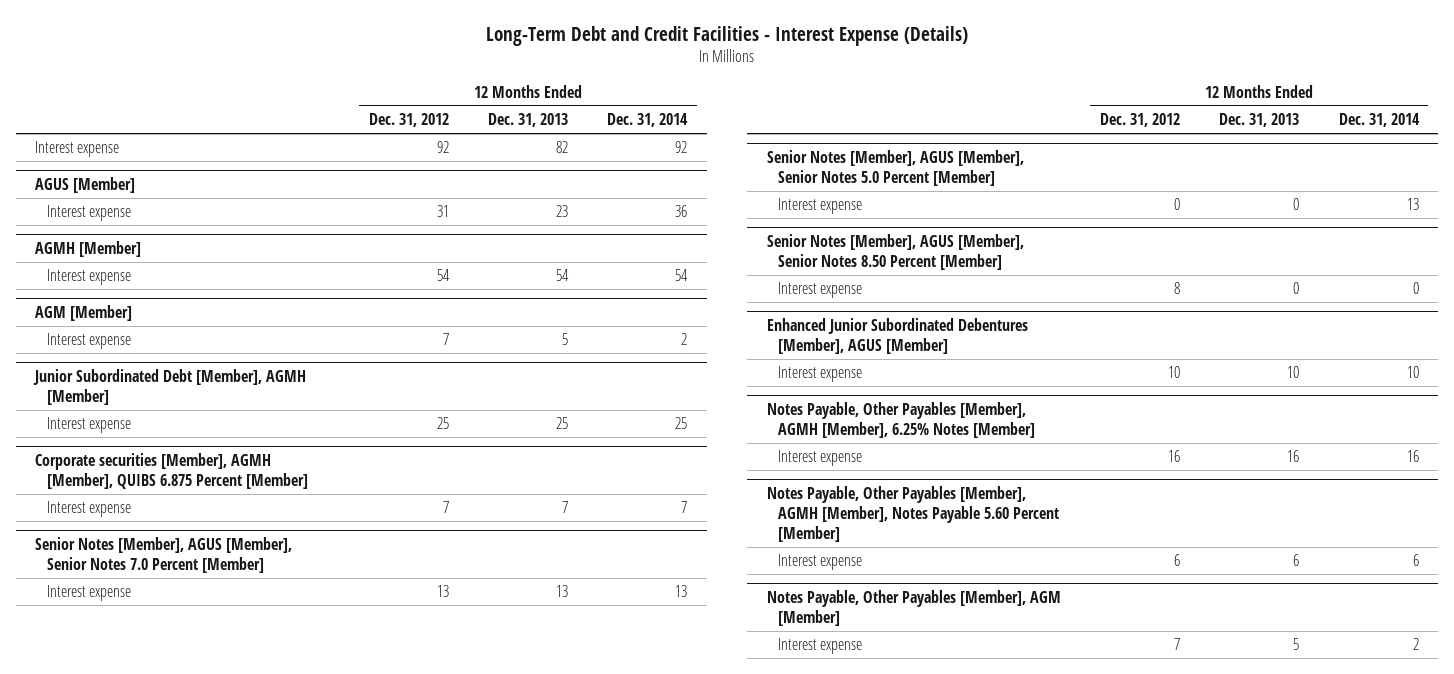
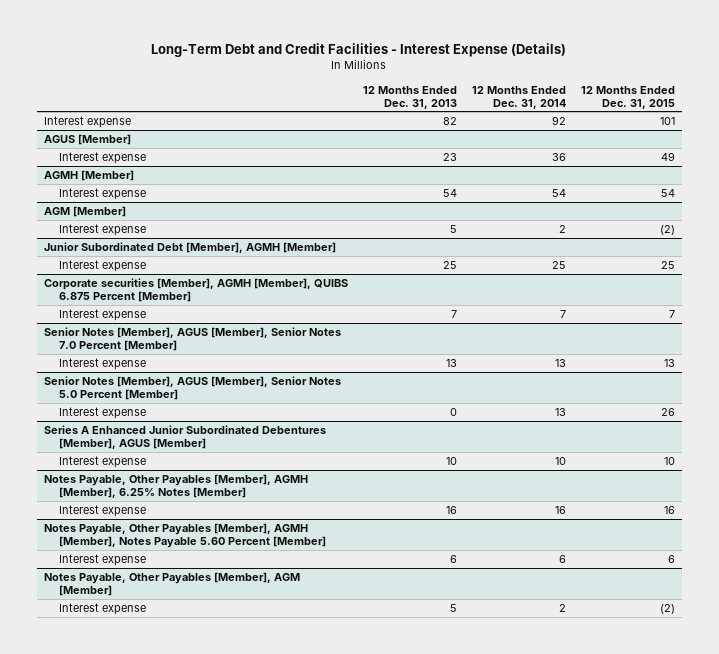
- | 12 Months Ended Dec. 31, 2012 | 12 Months Ended Dec. 31, 2013 | 12 Months Ended Dec. 31, 2014
+ | 12 Months Ended Dec. 31, 2013 | 12 Months Ended Dec. 31, 2014 | 12 Months Ended Dec. 31, 2015
- Senior Notes [Member], AGUS [Member], Senior Notes 8.50 Percent [Member]
- Interest expense | 8 | 0 | 0
- Enhanced Junior Subordinated Debentures [Member], AGUS [Member]
+ Series A Enhanced Junior Subordinated Debentures [Member], AGUS [Member]

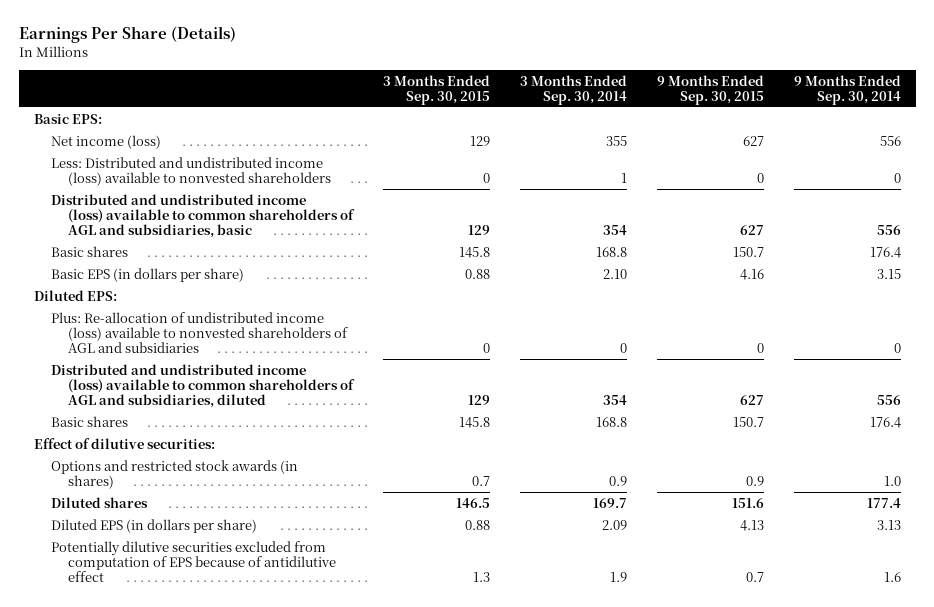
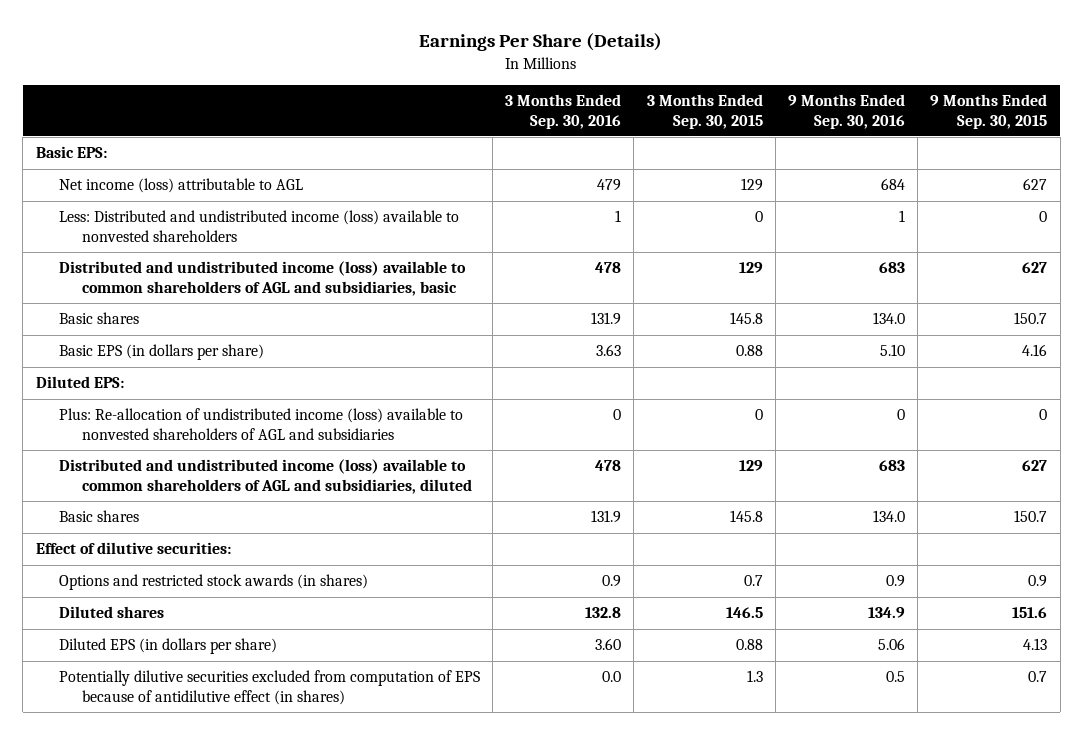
- | 3 Months Ended Sep. 30, 2015 | 3 Months Ended Sep. 30, 2014 | 9 Months Ended Sep. 30, 2015 | 9 Months Ended Sep. 30, 2014
+ | 3 Months Ended Sep. 30, 2016 | 3 Months Ended Sep. 30, 2015 | 9 Months Ended Sep. 30, 2016 | 9 Months Ended Sep. 30, 2015
- Net income (loss) | 129 | 355 | 627 | 556
+ Net income (loss) attributable to AGL | 479 | 129 | 684 | 627
- Potentially dilutive securities excluded from computation of EPS because of antidilutive effect | 1.3 | 1.9 | 0.7 | 1.6
+ Potentially dilutive securities excluded from computation of EPS because of antidilutive effect (in shares) | 0.0 | 1.3 | 0.5 | 0.7

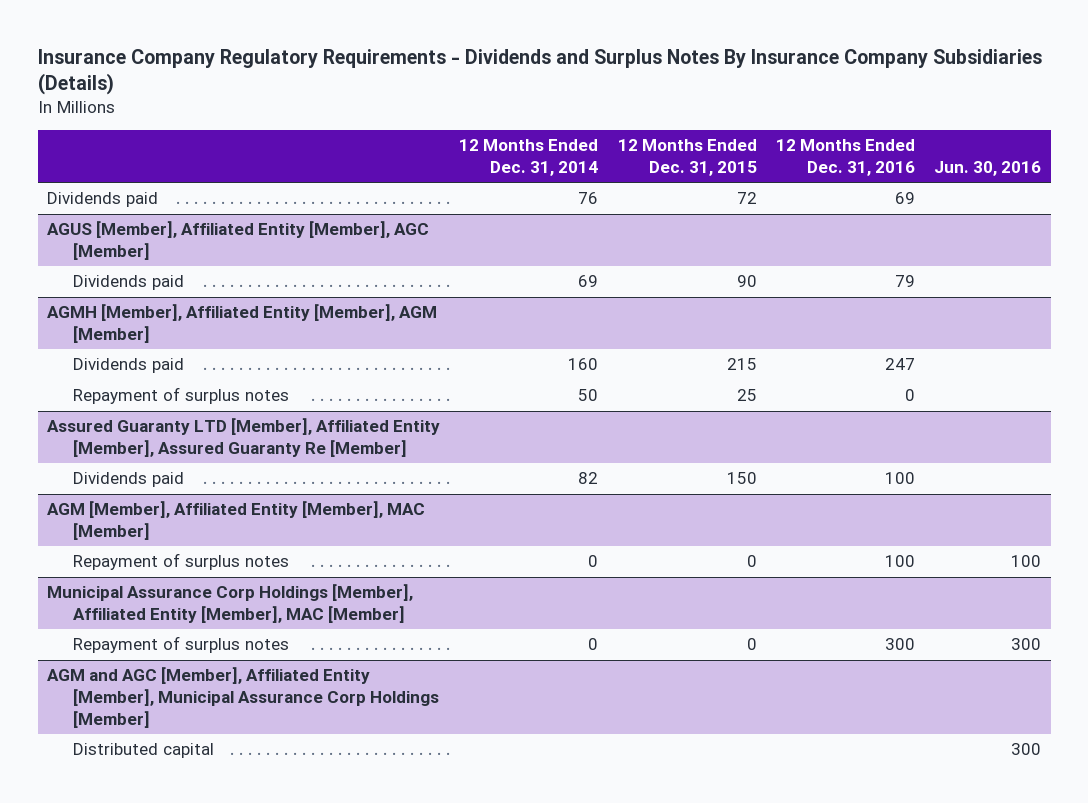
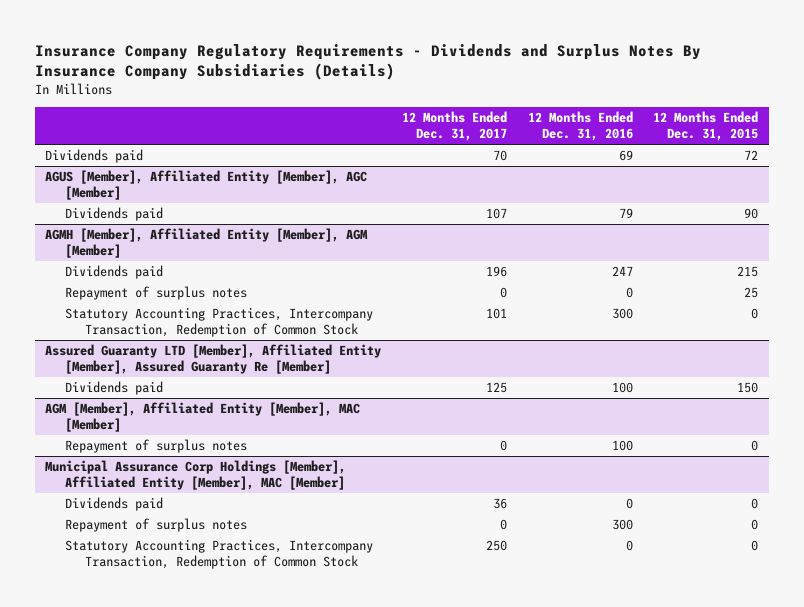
- | 12 Months Ended Dec. 31, 2014 | 12 Months Ended Dec. 31, 2015 | 12 Months Ended Dec. 31, 2016 | Jun. 30, 2016
+ | 12 Months Ended Dec. 31, 2017 | 12 Months Ended Dec. 31, 2016 | 12 Months Ended Dec. 31, 2015
@ AGMH [Member], Affiliated Entity [Member], AGM [Member]
+ Statutory Accounting Practices, Intercompany Transaction, Redemption of Common Stock | 101 | 300 | 0
@ Municipal Assurance Corp Holdings [Member], Affiliated Entity [Member], MAC [Member]
+ Dividends paid | 36 | 0 | 0
- AGM and AGC [Member], Affiliated Entity [Member], Municipal Assurance Corp Holdings [Member]
- Distributed capital | | | | 300
@ Municipal Assurance Corp Holdings [Member], Affiliated Entity [Member], MAC [Member]
+ Statutory Accounting Practices, Intercompany Transaction, Redemption of Common Stock | 250 | 0 | 0

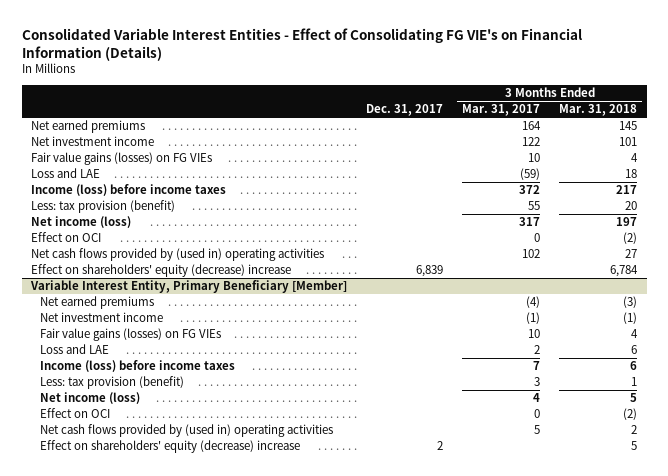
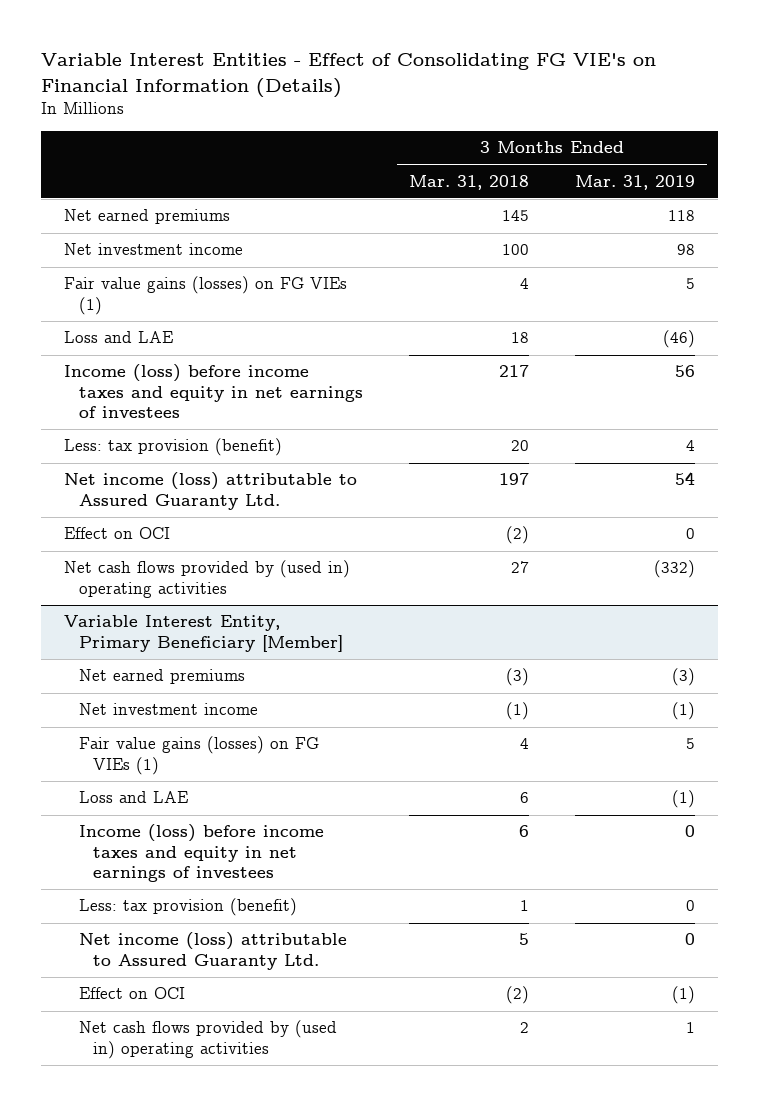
- Consolidated Variable Interest Entities - Effect of Consolidating FG VIE's on Financial Information (Details)
+ Variable Interest Entities - Effect of Consolidating FG VIE's on Financial Information (Details)
- | Dec. 31, 2017 | 3 Months Ended Mar. 31, 2017 | 3 Months Ended Mar. 31, 2018
+ | 3 Months Ended Mar. 31, 2018 | 3 Months Ended Mar. 31, 2019
- Net investment income | | 122 | 101
- Fair value gains (losses) on FG VIEs | | 10 | 4
+ Net investment income | 100 | 98
+ Fair value gains (losses) on FG VIEs (1) | 4 | 5
- Income (loss) before income taxes | | 372 | 217
+ Income (loss) before income taxes and equity in net earnings of investees | 217 | 56
- Net income (loss) | | 317 | 197
+ Net income (loss) attributable to Assured Guaranty Ltd. | 197 | 54
- Effect on shareholders' equity (decrease) increase | 6,839 | | 6,784
@ Variable Interest Entity, Primary Beneficiary [Member]
- Fair value gains (losses) on FG VIEs | | 10 | 4
+ Fair value gains (losses) on FG VIEs (1) | 4 | 5
- Income (loss) before income taxes | | 7 | 6
+ Income (loss) before income taxes and equity in net earnings of investees | 6 | 0
- Net income (loss) | | 4 | 5
+ Net income (loss) attributable to Assured Guaranty Ltd. | 5 | 0
- Effect on shareholders' equity (decrease) increase | 2 | | 5

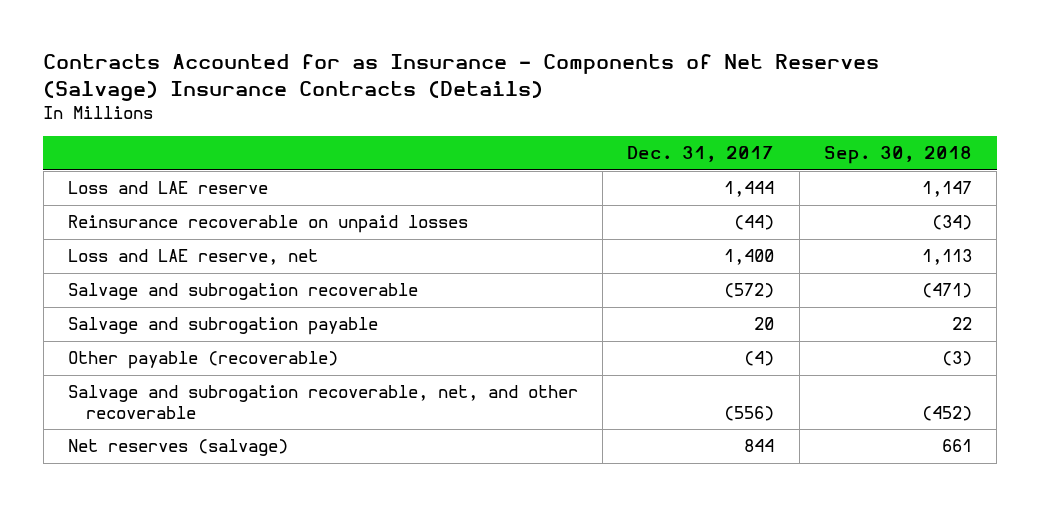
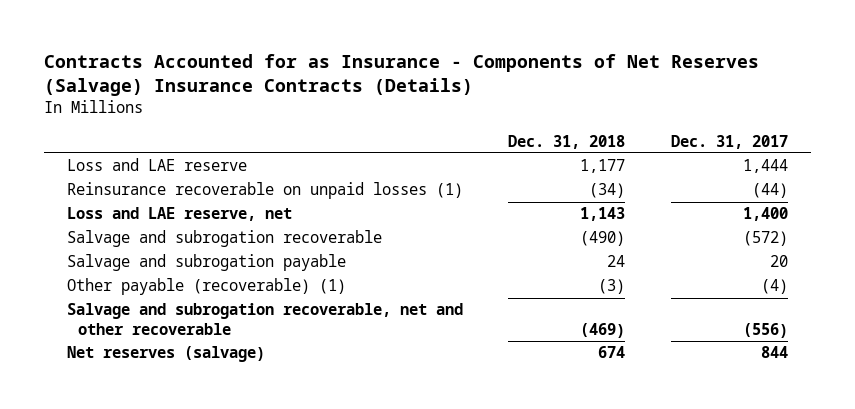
- | Dec. 31, 2017 | Sep. 30, 2018
+ | Dec. 31, 2018 | Dec. 31, 2017
- Reinsurance recoverable on unpaid losses | (44) | (34)
+ Reinsurance recoverable on unpaid losses (1) | (34) | (44)
- Other payable (recoverable) | (4) | (3)
- Salvage and subrogation recoverable, net, and other recoverable | (556) | (452)
+ Other payable (recoverable) (1) | (3) | (4)
+ Salvage and subrogation recoverable, net and other recoverable | (469) | (556)

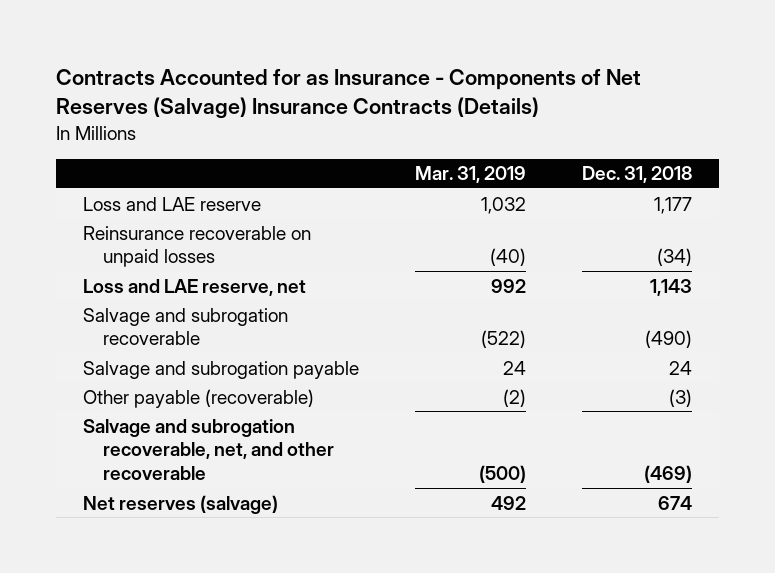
- | Dec. 31, 2018 | Dec. 31, 2017
+ | Mar. 31, 2019 | Dec. 31, 2018
- Reinsurance recoverable on unpaid losses (1) | (34) | (44)
+ Reinsurance recoverable on unpaid losses | (40) | (34)
- Other payable (recoverable) (1) | (3) | (4)
- Salvage and subrogation recoverable, net and other recoverable | (469) | (556)
+ Other payable (recoverable) | (2) | (3)
+ Salvage and subrogation recoverable, net, and other recoverable | (500) | (469)

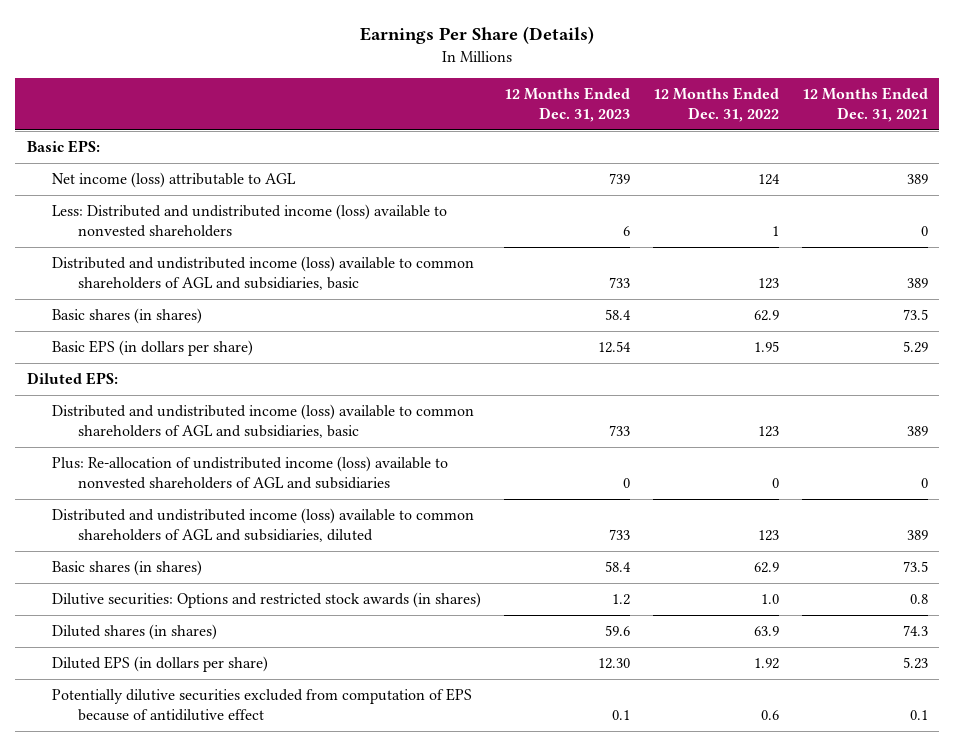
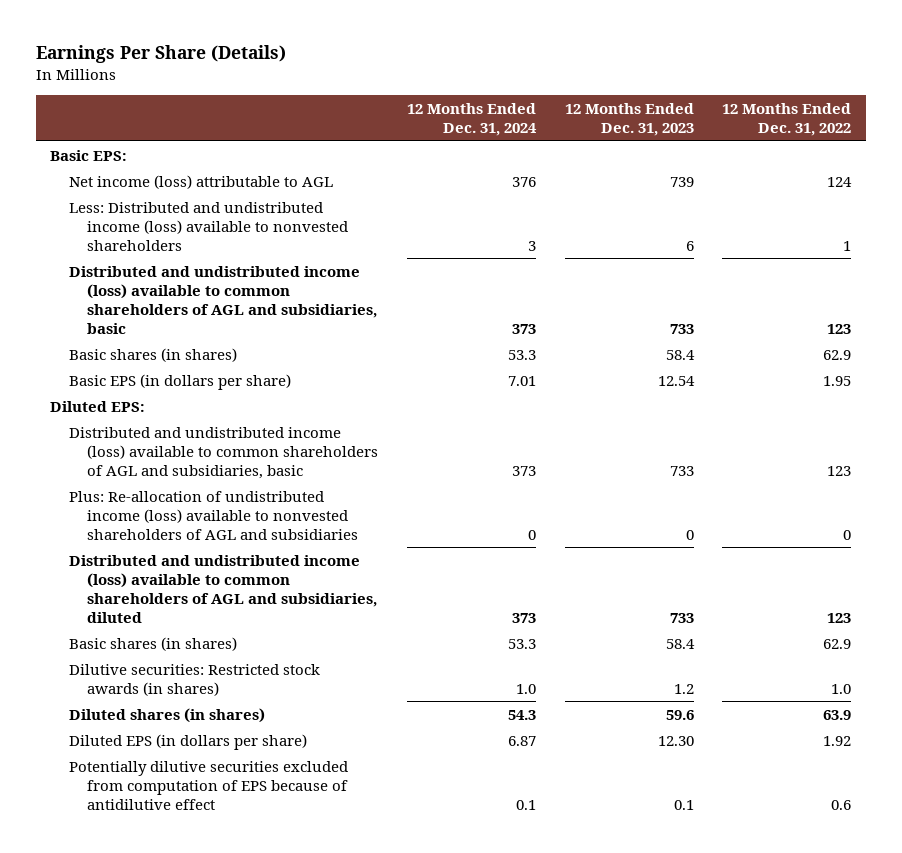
- | 12 Months Ended Dec. 31, 2023 | 12 Months Ended Dec. 31, 2022 | 12 Months Ended Dec. 31, 2021
+ | 12 Months Ended Dec. 31, 2024 | 12 Months Ended Dec. 31, 2023 | 12 Months Ended Dec. 31, 2022
- Dilutive securities: Options and restricted stock awards (in shares) | 1.2 | 1.0 | 0.8
+ Dilutive securities: Restricted stock awards (in shares) | 1.0 | 1.2 | 1.0

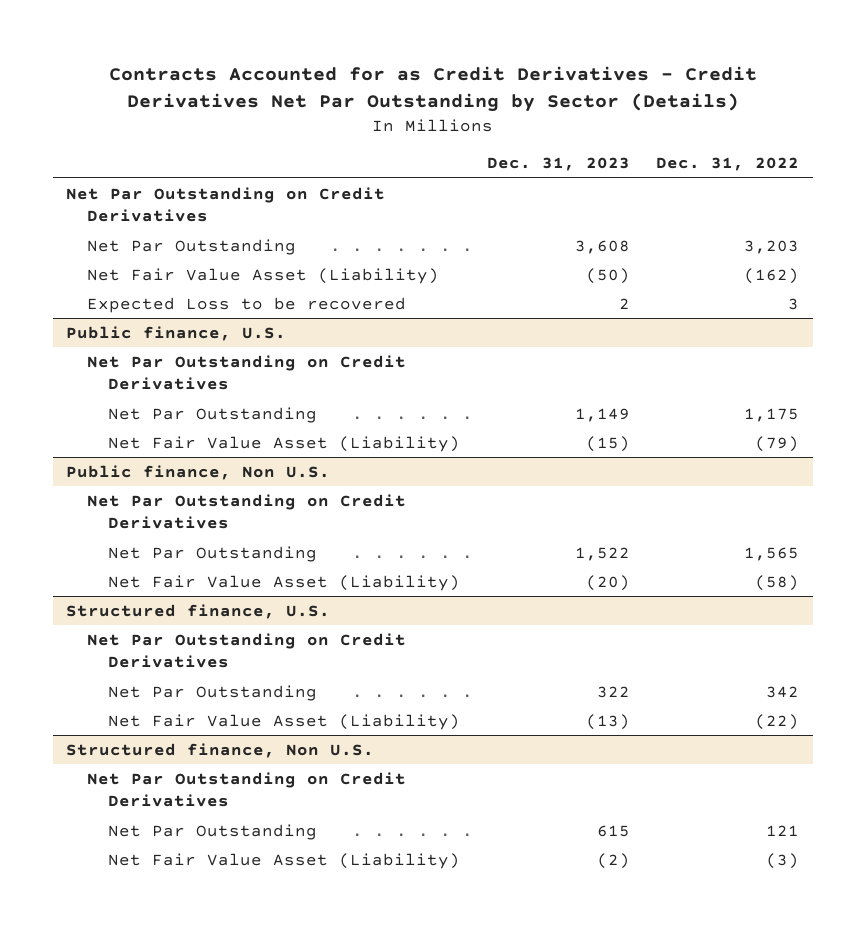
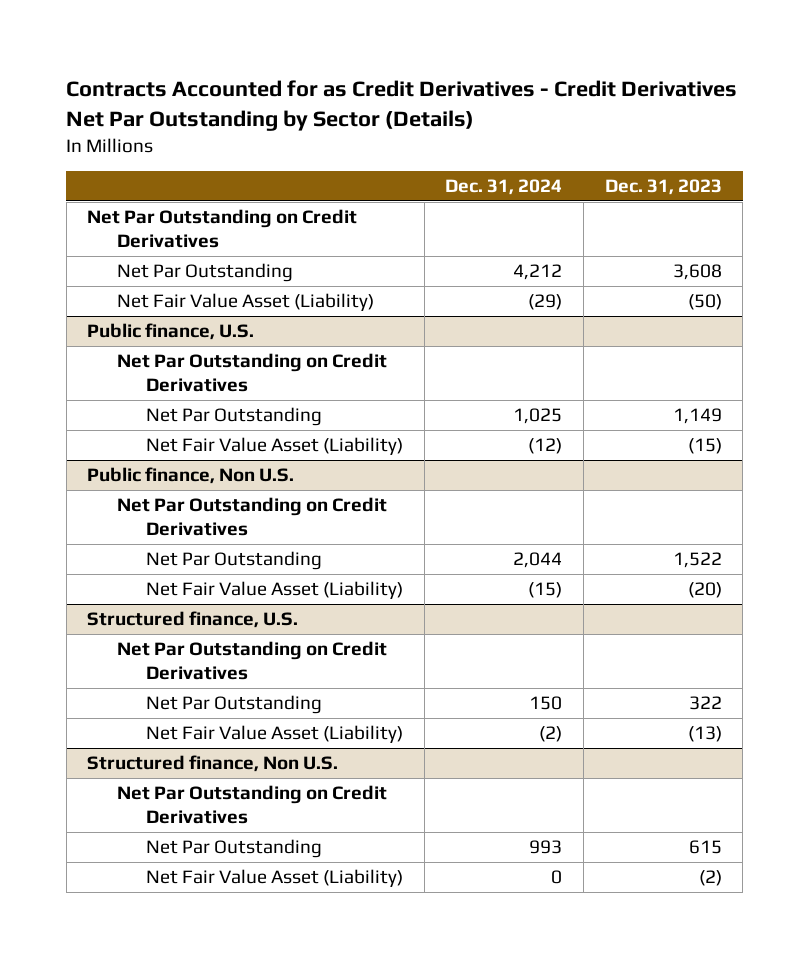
- | Dec. 31, 2023 | Dec. 31, 2022
+ | Dec. 31, 2024 | Dec. 31, 2023
- Expected Loss to be recovered | 2 | 3

